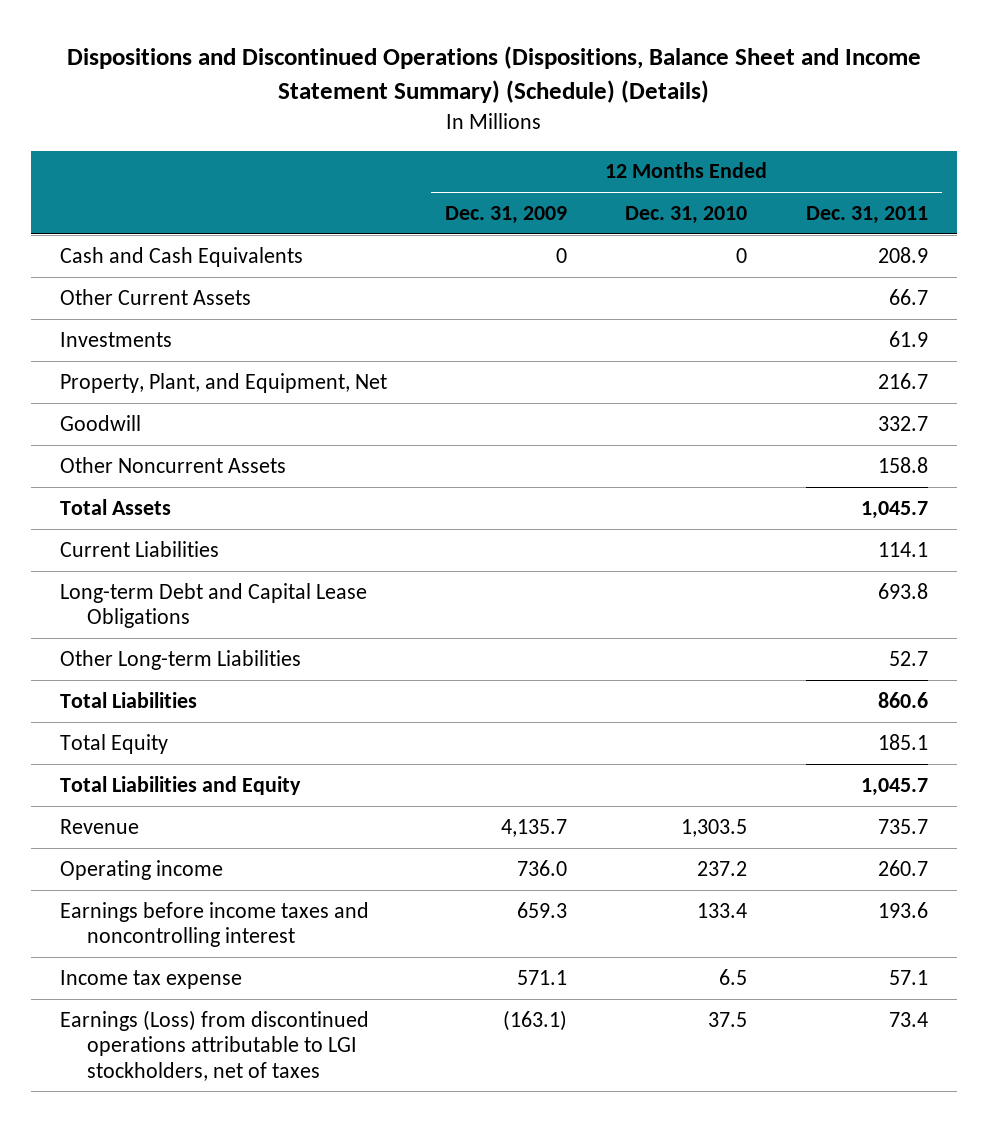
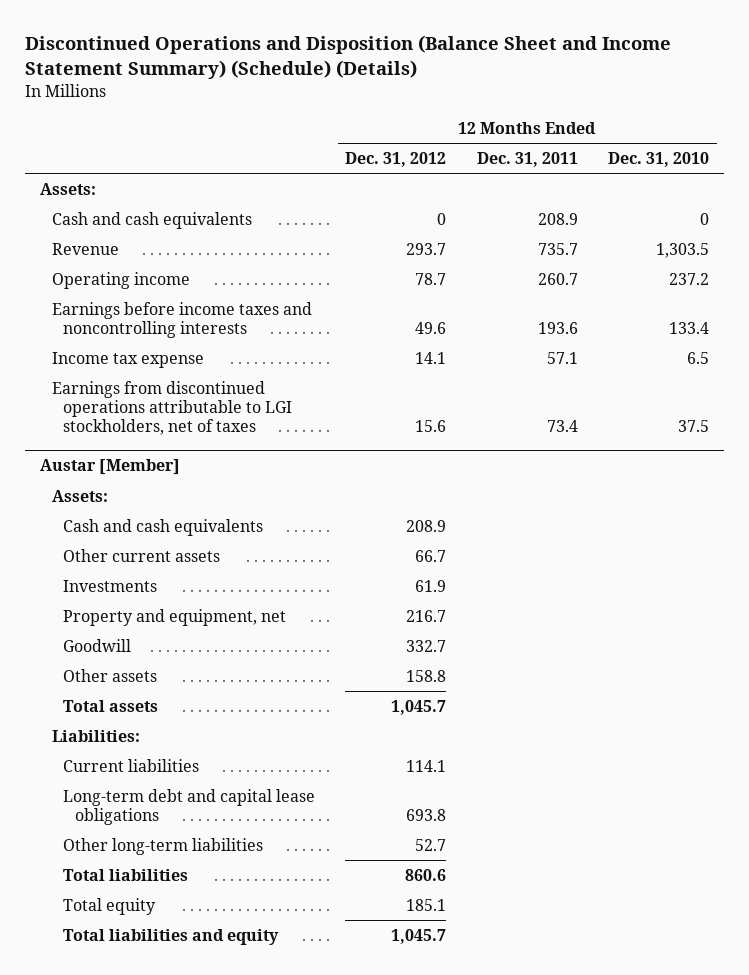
- Dispositions and Discontinued Operations (Dispositions, Balance Sheet and Income Statement Summary) (Schedule) (Details)
+ Discontinued Operations and Disposition (Balance Sheet and Income Statement Summary) (Schedule) (Details)
- | 12 Months Ended Dec. 31, 2009 | 12 Months Ended Dec. 31, 2010 | 12 Months Ended Dec. 31, 2011
+ | 12 Months Ended Dec. 31, 2012 | 12 Months Ended Dec. 31, 2011 | 12 Months Ended Dec. 31, 2010
- Cash and Cash Equivalents | 0 | 0 | 208.9
- Other Current Assets | | | 66.7
- Investments | | | 61.9
- Property, Plant, and Equipment, Net | | | 216.7
- Goodwill | | | 332.7
- Other Noncurrent Assets | | | 158.8
- Total Assets | | | 1,045.7
- Current Liabilities | | | 114.1
- Long-term Debt and Capital Lease Obligations | | | 693.8
- Other Long-term Liabilities | | | 52.7
- Total Liabilities | | | 860.6
- Total Equity | | | 185.1
- Total Liabilities and Equity | | | 1,045.7
+ Assets:
+ Cash and cash equivalents | 0 | 208.9 | 0
- Earnings before income taxes and noncontrolling interest | 659.3 | 133.4 | 193.6
+ Earnings before income taxes and noncontrolling interests | 49.6 | 193.6 | 133.4
- Earnings (Loss) from discontinued operations attributable to LGI stockholders, net of taxes | (163.1) | 37.5 | 73.4
+ Earnings from discontinued operations attributable to LGI stockholders, net of taxes | 15.6 | 73.4 | 37.5
+ Austar [Member]
+ Assets:
+ Cash and cash equivalents | 208.9 | |
+ Other current assets | 66.7 | |
+ Investments | 61.9 | |
+ Property and equipment, net | 216.7 | |
+ Goodwill | 332.7 | |
+ Other assets | 158.8 | |
+ Total assets | 1,045.7 | |
+ Liabilities:
+ Current liabilities | 114.1 | |
+ Long-term debt and capital lease obligations | 693.8 | |
+ Other long-term liabilities | 52.7 | |
+ Total liabilities | 860.6 | |
+ Total equity | 185.1 | |
+ Total liabilities and equity | 1,045.7 | |

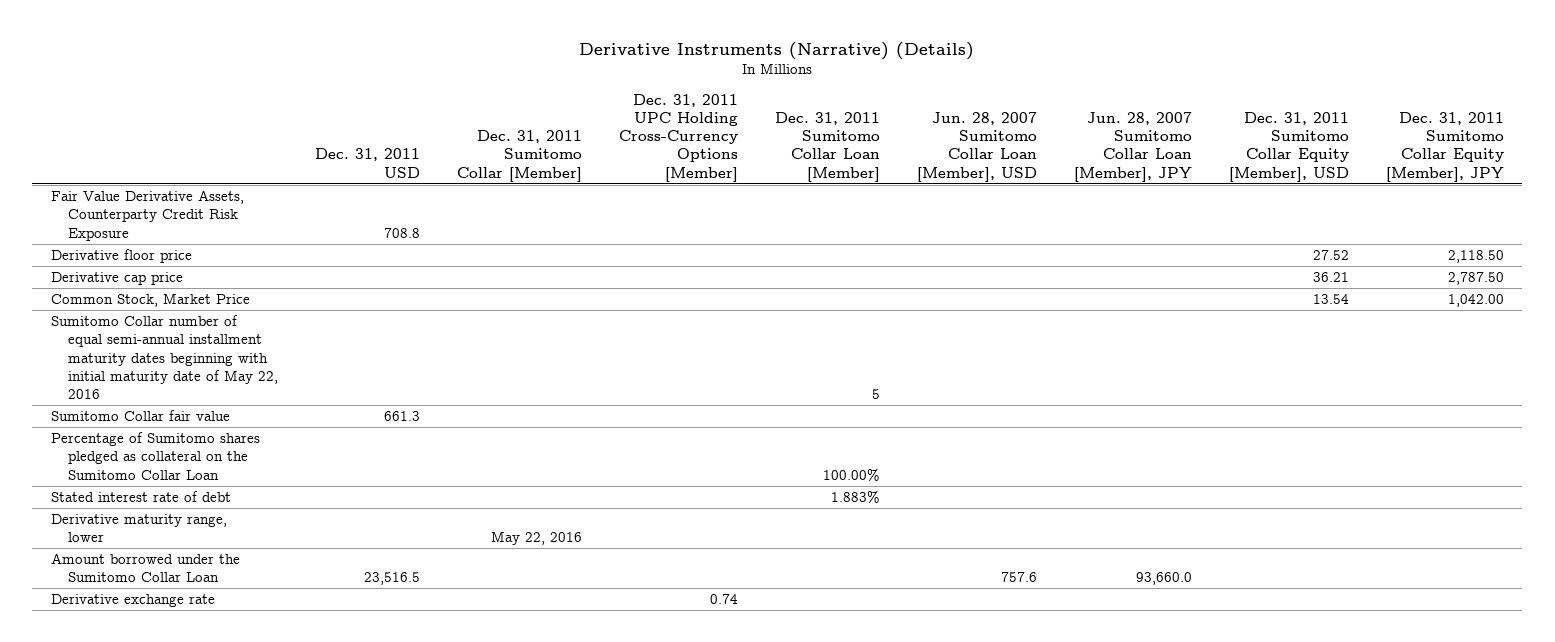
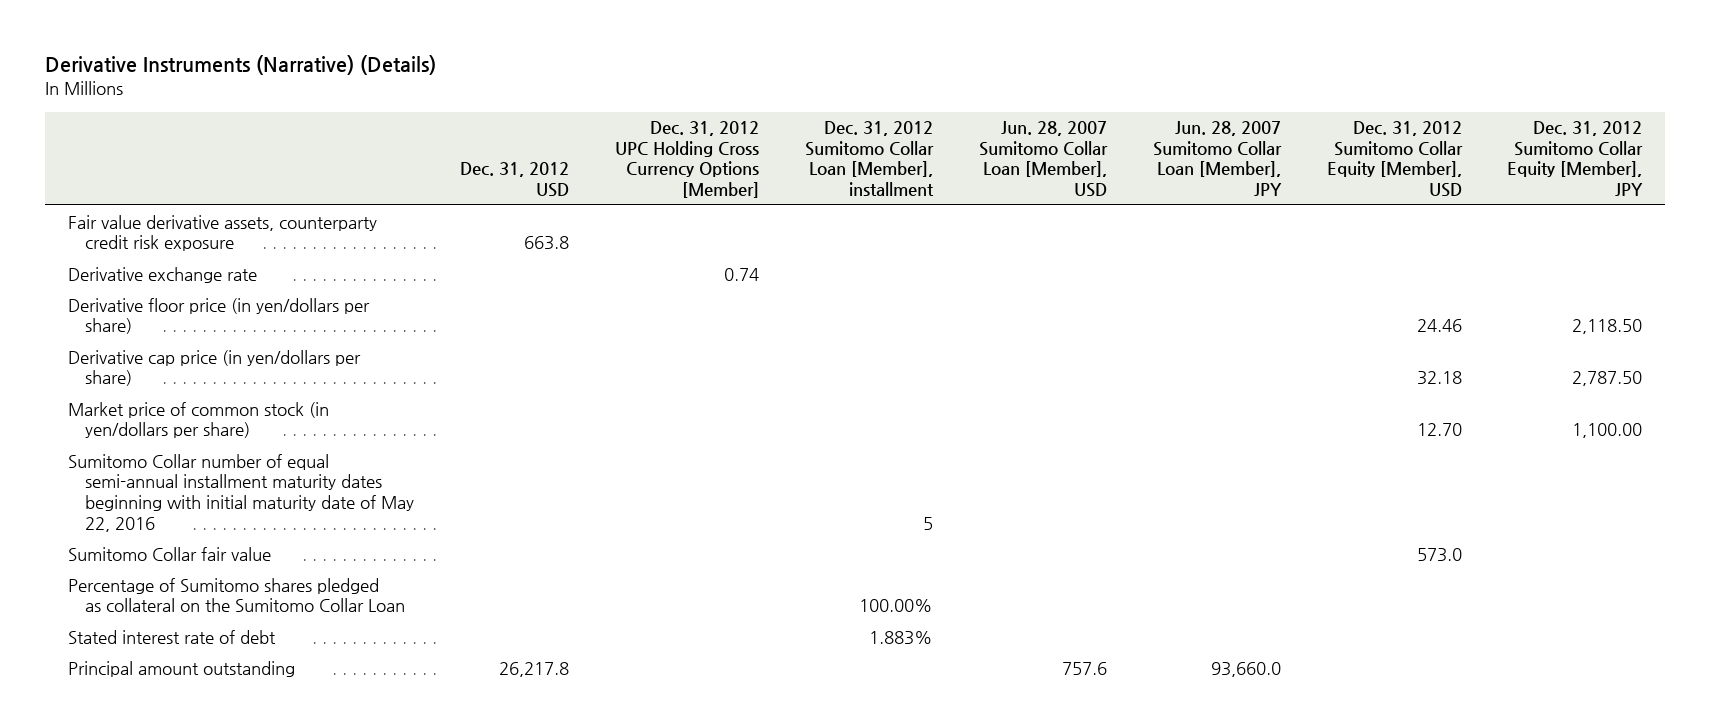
- | Dec. 31, 2011 USD | Dec. 31, 2011 Sumitomo Collar [Member] | Dec. 31, 2011 UPC Holding Cross-Currency Options [Member] | Dec. 31, 2011 Sumitomo Collar Loan [Member] | Jun. 28, 2007 Sumitomo Collar Loan [Member], USD | Jun. 28, 2007 Sumitomo Collar Loan [Member], JPY | Dec. 31, 2011 Sumitomo Collar Equity [Member], USD | Dec. 31, 2011 Sumitomo Collar Equity [Member], JPY
+ | Dec. 31, 2012 USD | Dec. 31, 2012 UPC Holding Cross Currency Options [Member] | Dec. 31, 2012 Sumitomo Collar Loan [Member], installment | Jun. 28, 2007 Sumitomo Collar Loan [Member], USD | Jun. 28, 2007 Sumitomo Collar Loan [Member], JPY | Dec. 31, 2012 Sumitomo Collar Equity [Member], USD | Dec. 31, 2012 Sumitomo Collar Equity [Member], JPY
- Fair Value Derivative Assets, Counterparty Credit Risk Exposure | 708.8 | | | | | | |
- Derivative floor price | | | | | | | 27.52 | 2,118.50
- Derivative cap price | | | | | | | 36.21 | 2,787.50
- Common Stock, Market Price | | | | | | | 13.54 | 1,042.00
+ Fair value derivative assets, counterparty credit risk exposure | 663.8 | | | | | |
moved up: Derivative exchange rate | | 0.74 | | | | |
+ Derivative floor price (in yen/dollars per share) | | | | | | 24.46 | 2,118.50
+ Derivative cap price (in yen/dollars per share) | | | | | | 32.18 | 2,787.50
+ Market price of common stock (in yen/dollars per share) | | | | | | 12.70 | 1,100.00
- Derivative maturity range, lower | | May 22, 2016 | | | | | |
- Amount borrowed under the Sumitomo Collar Loan | 23,516.5 | | | | 757.6 | 93,660.0 | |
+ Principal amount outstanding | 26,217.8 | | | 757.6 | 93,660.0 | |

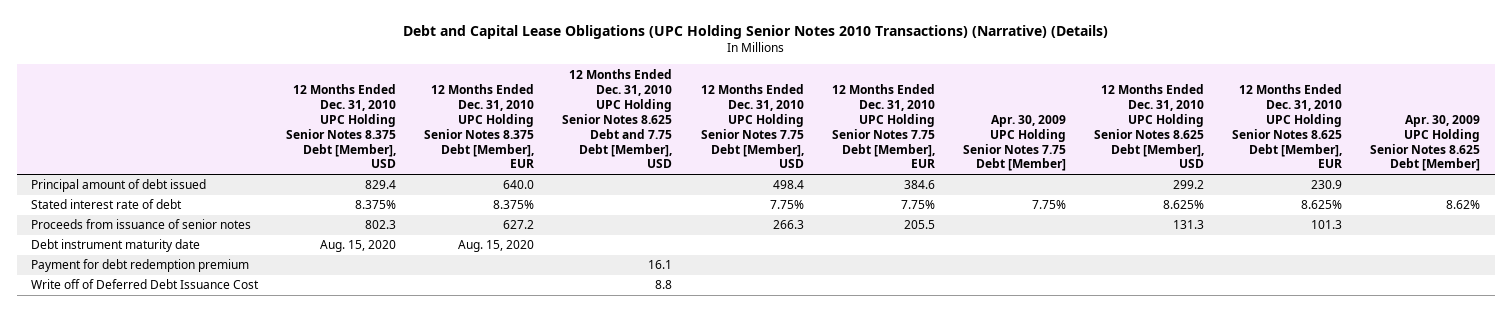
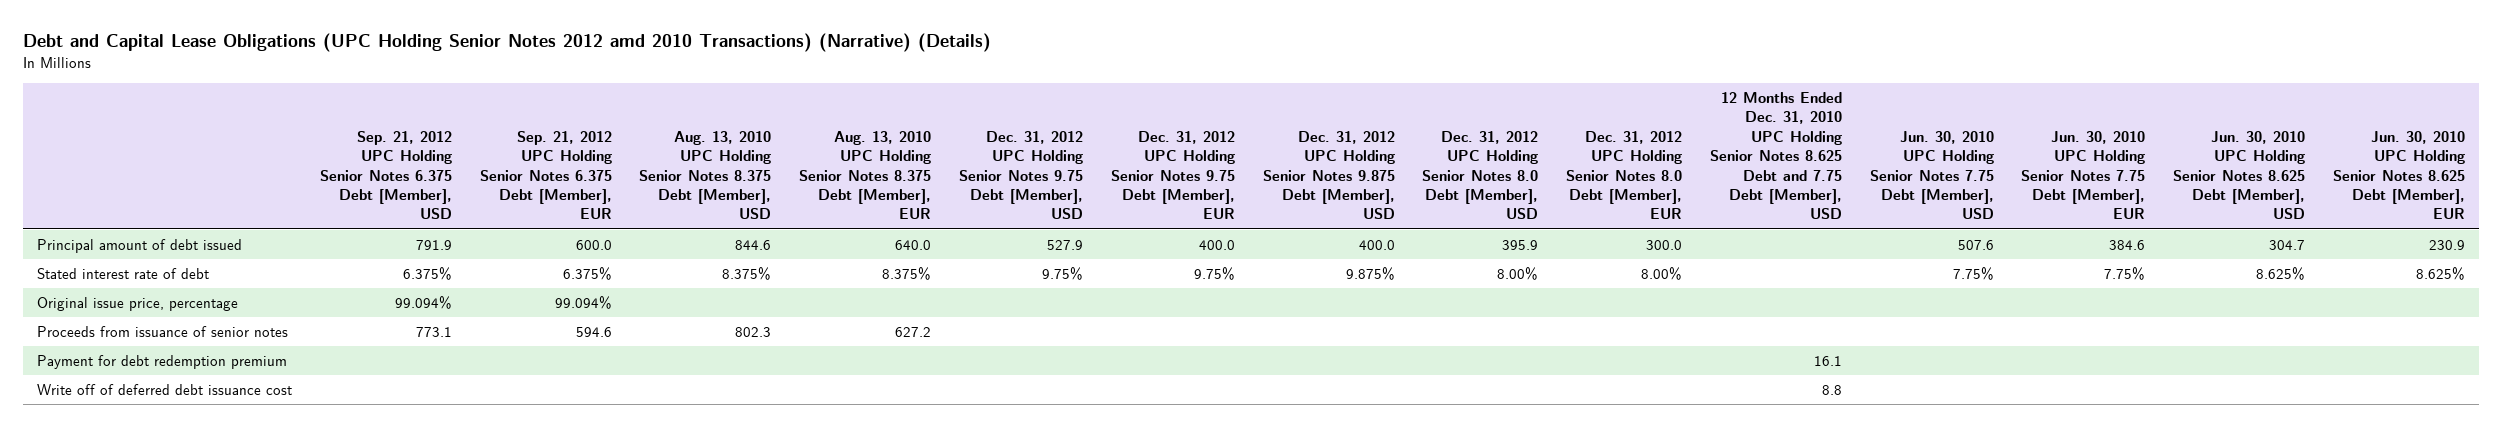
- Debt and Capital Lease Obligations (UPC Holding Senior Notes 2010 Transactions) (Narrative) (Details)
+ Debt and Capital Lease Obligations (UPC Holding Senior Notes 2012 amd 2010 Transactions) (Narrative) (Details)
- | 12 Months Ended Dec. 31, 2010 UPC Holding Senior Notes 8.375 Debt [Member], USD | 12 Months Ended Dec. 31, 2010 UPC Holding Senior Notes 8.375 Debt [Member], EUR | 12 Months Ended Dec. 31, 2010 UPC Holding Senior Notes 8.625 Debt and 7.75 Debt [Member], USD | 12 Months Ended Dec. 31, 2010 UPC Holding Senior Notes 7.75 Debt [Member], USD | 12 Months Ended Dec. 31, 2010 UPC Holding Senior Notes 7.75 Debt [Member], EUR | Apr. 30, 2009 UPC Holding Senior Notes 7.75 Debt [Member] | 12 Months Ended Dec. 31, 2010 UPC Holding Senior Notes 8.625 Debt [Member], USD | 12 Months Ended Dec. 31, 2010 UPC Holding Senior Notes 8.625 Debt [Member], EUR | Apr. 30, 2009 UPC Holding Senior Notes 8.625 Debt [Member]
+ | Sep. 21, 2012 UPC Holding Senior Notes 6.375 Debt [Member], USD | Sep. 21, 2012 UPC Holding Senior Notes 6.375 Debt [Member], EUR | Aug. 13, 2010 UPC Holding Senior Notes 8.375 Debt [Member], USD | Aug. 13, 2010 UPC Holding Senior Notes 8.375 Debt [Member], EUR | Dec. 31, 2012 UPC Holding Senior Notes 9.75 Debt [Member], USD | Dec. 31, 2012 UPC Holding Senior Notes 9.75 Debt [Member], EUR | Dec. 31, 2012 UPC Holding Senior Notes 9.875 Debt [Member], USD | Dec. 31, 2012 UPC Holding Senior Notes 8.0 Debt [Member], USD | Dec. 31, 2012 UPC Holding Senior Notes 8.0 Debt [Member], EUR | 12 Months Ended Dec. 31, 2010 UPC Holding Senior Notes 8.625 Debt and 7.75 Debt [Member], USD | Jun. 30, 2010 UPC Holding Senior Notes 7.75 Debt [Member], USD | Jun. 30, 2010 UPC Holding Senior Notes 7.75 Debt [Member], EUR | Jun. 30, 2010 UPC Holding Senior Notes 8.625 Debt [Member], USD | Jun. 30, 2010 UPC Holding Senior Notes 8.625 Debt [Member], EUR
+ Original issue price, percentage | 99.094% | 99.094% | | | | | | | | | | | |
- Debt instrument maturity date | Aug. 15, 2020 | Aug. 15, 2020 | | | | | | |
- Write off of Deferred Debt Issuance Cost | | | 8.8 | | | | | |
+ Write off of deferred debt issuance cost | | | | | | | | | | 8.8 | | | |

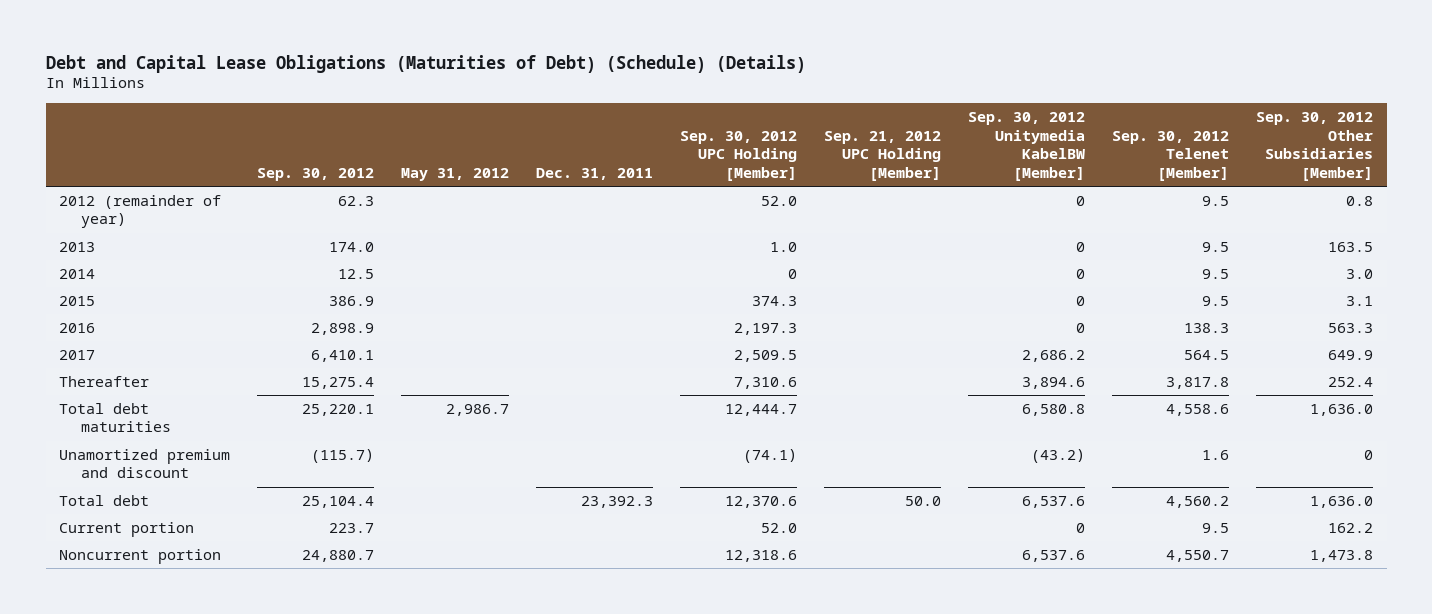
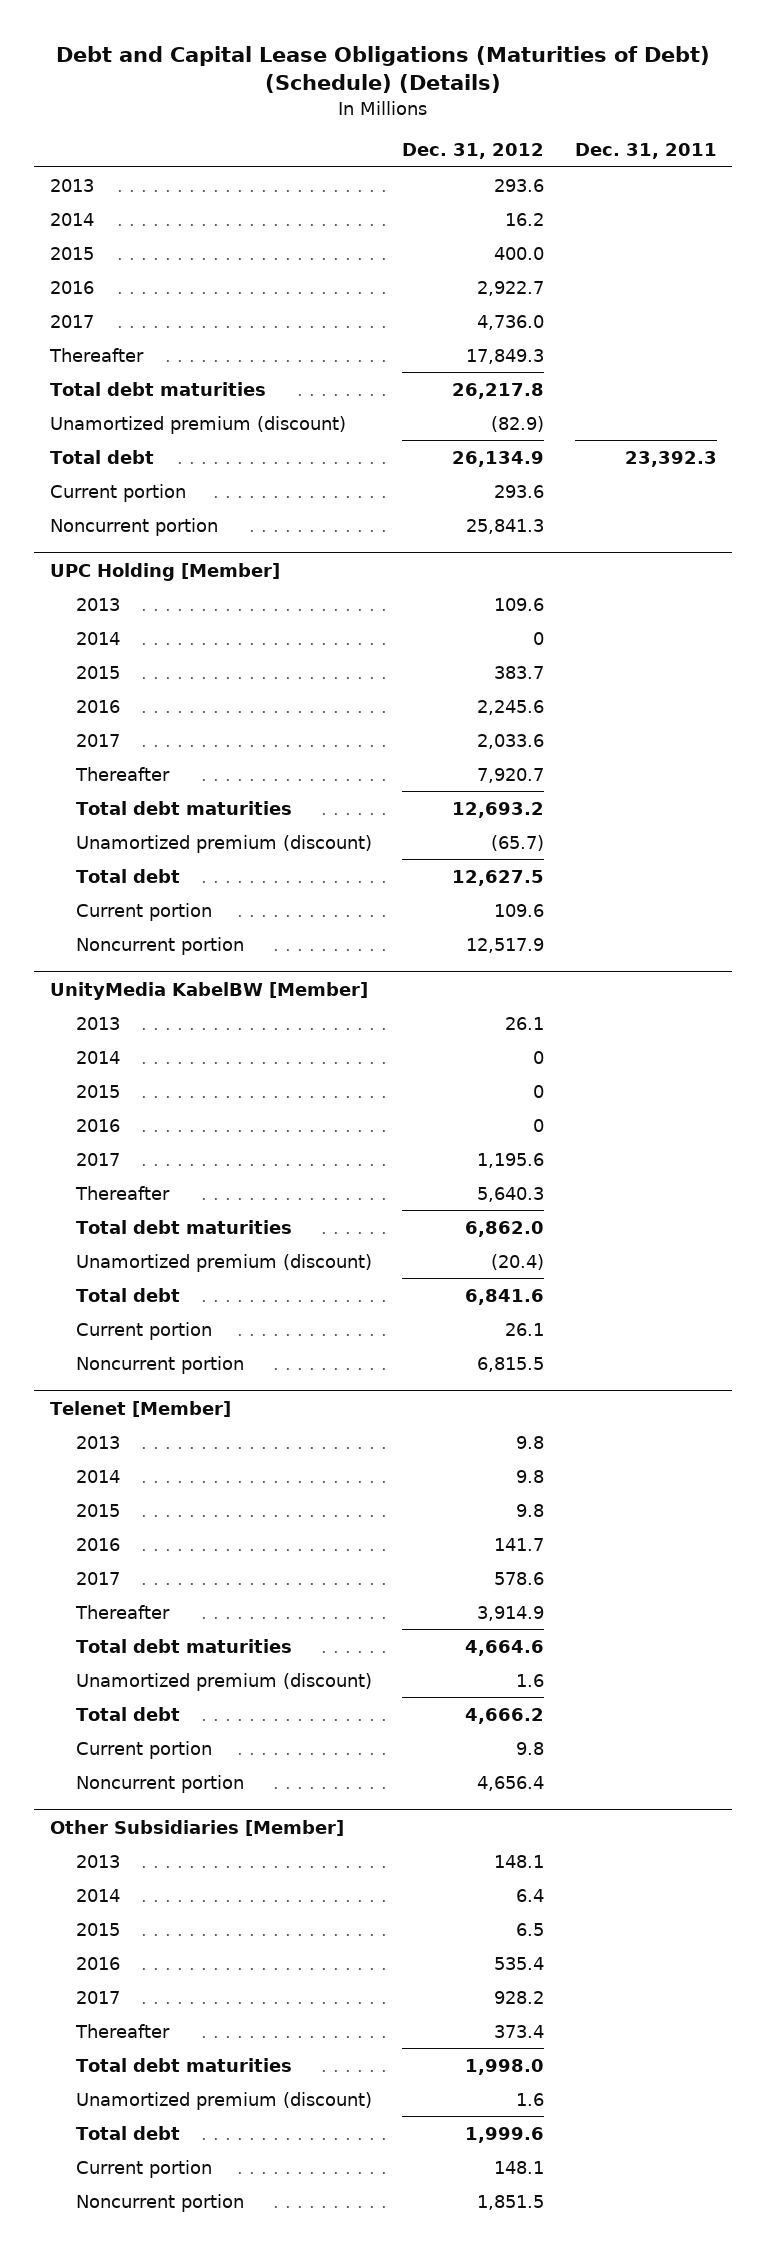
- | Sep. 30, 2012 | May 31, 2012 | Dec. 31, 2011 | Sep. 30, 2012 UPC Holding [Member] | Sep. 21, 2012 UPC Holding [Member] | Sep. 30, 2012 Unitymedia KabelBW [Member] | Sep. 30, 2012 Telenet [Member] | Sep. 30, 2012 Other Subsidiaries [Member]
+ | Dec. 31, 2012 | Dec. 31, 2011
- 2012 (remainder of year) | 62.3 | | | 52.0 | | 0 | 9.5 | 0.8
- Unamortized premium and discount | (115.7) | | | (74.1) | | (43.2) | 1.6 | 0
+ Unamortized premium (discount) | (82.9) |
+ UPC Holding [Member]
+ 2013 | 109.6 |
+ 2014 | 0 |
+ 2015 | 383.7 |
+ 2016 | 2,245.6 |
+ 2017 | 2,033.6 |
+ Thereafter | 7,920.7 |
+ Total debt maturities | 12,693.2 |
+ Unamortized premium (discount) | (65.7) |
+ Total debt | 12,627.5 |
+ Current portion | 109.6 |
+ Noncurrent portion | 12,517.9 |
+ UnityMedia KabelBW [Member]
+ 2013 | 26.1 |
+ 2014 | 0 |
+ 2015 | 0 |
+ 2016 | 0 |
+ 2017 | 1,195.6 |
+ Thereafter | 5,640.3 |
+ Total debt maturities | 6,862.0 |
+ Unamortized premium (discount) | (20.4) |
+ Total debt | 6,841.6 |
+ Current portion | 26.1 |
+ Noncurrent portion | 6,815.5 |
+ Telenet [Member]
+ 2013 | 9.8 |
+ 2014 | 9.8 |
+ 2015 | 9.8 |
+ 2016 | 141.7 |
+ 2017 | 578.6 |
+ Thereafter | 3,914.9 |
+ Total debt maturities | 4,664.6 |
+ Unamortized premium (discount) | 1.6 |
+ Total debt | 4,666.2 |
+ Current portion | 9.8 |
+ Noncurrent portion | 4,656.4 |
+ Other Subsidiaries [Member]
+ 2013 | 148.1 |
+ 2014 | 6.4 |
+ 2015 | 6.5 |
+ 2016 | 535.4 |
+ 2017 | 928.2 |
+ Thereafter | 373.4 |
+ Total debt maturities | 1,998.0 |
+ Unamortized premium (discount) | 1.6 |
+ Total debt | 1,999.6 |
+ Current portion | 148.1 |
+ Noncurrent portion | 1,851.5 |

